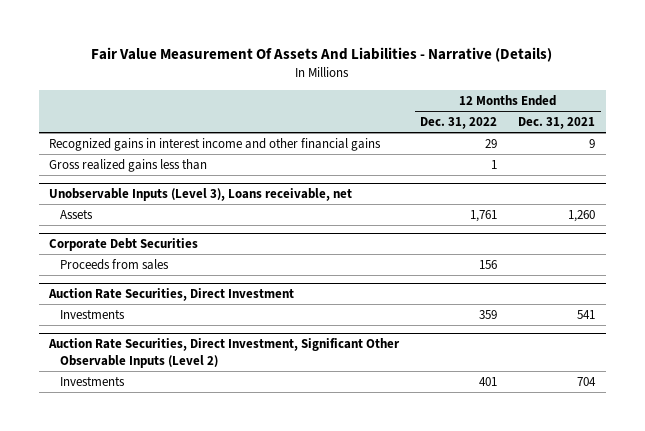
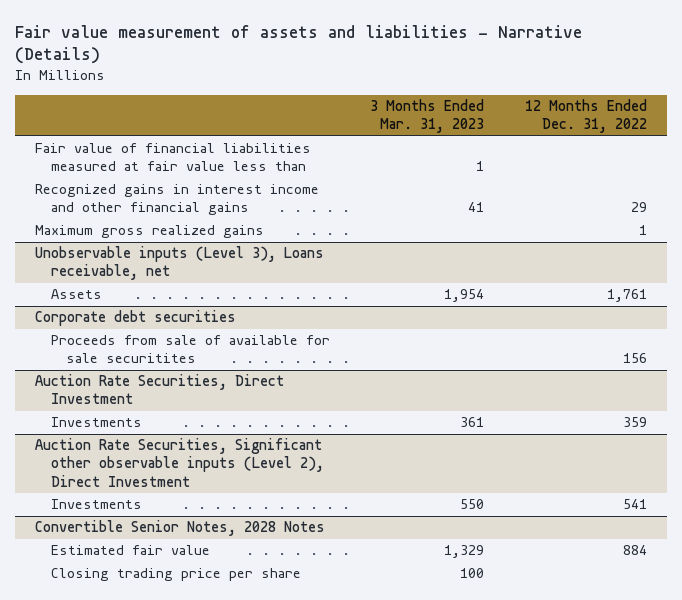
- Fair Value Measurement Of Assets And Liabilities - Narrative (Details)
+ Fair value measurement of assets and liabilities - Narrative (Details)
- | 12 Months Ended Dec. 31, 2022 | 12 Months Ended Dec. 31, 2021
+ | 3 Months Ended Mar. 31, 2023 | 12 Months Ended Dec. 31, 2022
+ Fair value of financial liabilities measured at fair value less than | 1 |
- Gross realized gains less than | 1 |
- Unobservable Inputs (Level 3), Loans receivable, net
+ Maximum gross realized gains | | 1
+ Unobservable inputs (Level 3), Loans receivable, net
- Corporate Debt Securities
- Proceeds from sales | 156 |
+ Corporate debt securities
+ Proceeds from sale of available for sale securitites | | 156
- Auction Rate Securities, Direct Investment, Significant Other Observable Inputs (Level 2)
- Investments | 401 | 704
+ Auction Rate Securities, Significant other observable inputs (Level 2), Direct Investment
+ Investments | 550 | 541
+ Convertible Senior Notes, 2028 Notes
+ Estimated fair value | 1,329 | 884
+ Closing trading price per share | 100 |

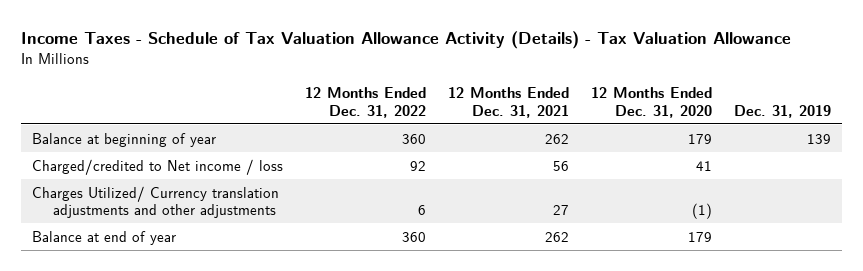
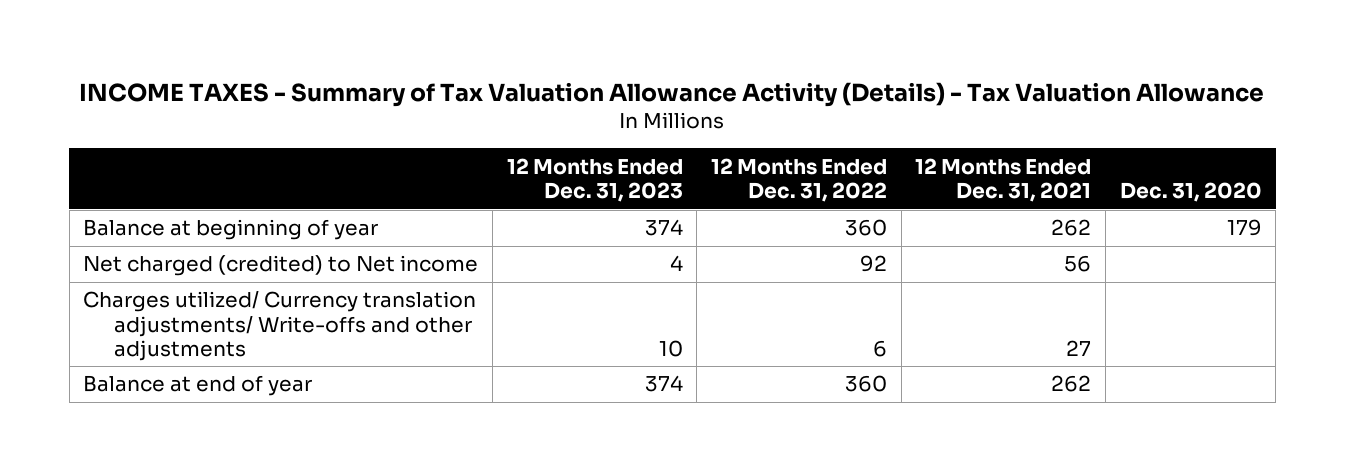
- Income Taxes - Schedule of Tax Valuation Allowance Activity (Details) - Tax Valuation Allowance
+ INCOME TAXES - Summary of Tax Valuation Allowance Activity (Details) - Tax Valuation Allowance
- | 12 Months Ended Dec. 31, 2022 | 12 Months Ended Dec. 31, 2021 | 12 Months Ended Dec. 31, 2020 | Dec. 31, 2019
+ | 12 Months Ended Dec. 31, 2023 | 12 Months Ended Dec. 31, 2022 | 12 Months Ended Dec. 31, 2021 | Dec. 31, 2020
- Charged/credited to Net income / loss | 92 | 56 | 41 |
- Charges Utilized/ Currency translation adjustments and other adjustments | 6 | 27 | (1) |
+ Net charged (credited) to Net income | 4 | 92 | 56 |
+ Charges utilized/ Currency translation adjustments/ Write-offs and other adjustments | 10 | 6 | 27 |

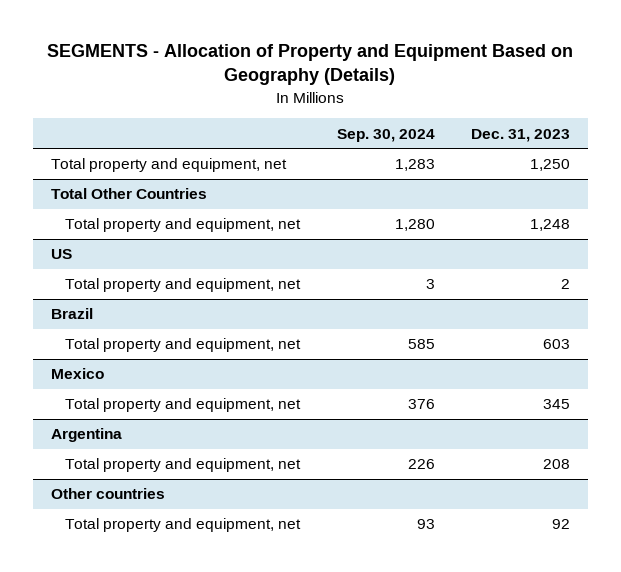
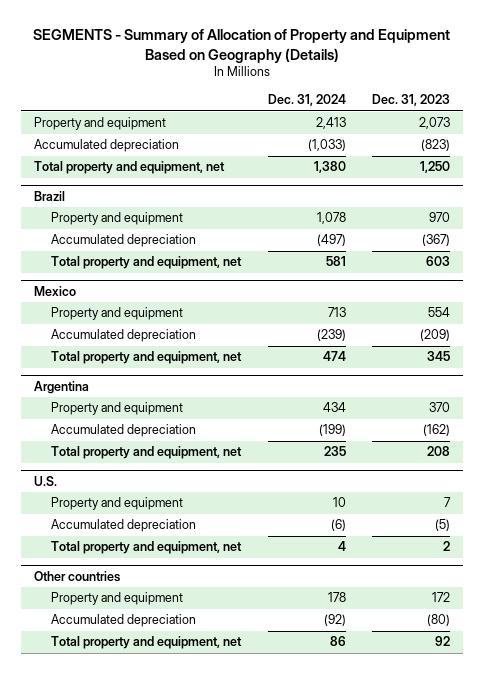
- SEGMENTS - Allocation of Property and Equipment Based on Geography (Details)
+ SEGMENTS - Summary of Allocation of Property and Equipment Based on Geography (Details)
- | Sep. 30, 2024 | Dec. 31, 2023
+ | Dec. 31, 2024 | Dec. 31, 2023
+ Property and equipment | 2,413 | 2,073
+ Accumulated depreciation | (1,033) | (823)
- Total Other Countries
- Total property and equipment, net | 1,280 | 1,248
- US
- Total property and equipment, net | 3 | 2
@ Brazil
+ Property and equipment | 1,078 | 970
+ Accumulated depreciation | (497) | (367)
@ Mexico
+ Property and equipment | 713 | 554
+ Accumulated depreciation | (239) | (209)
@ Argentina
+ Property and equipment | 434 | 370
+ Accumulated depreciation | (199) | (162)
+ U.S.
+ Property and equipment | 10 | 7
+ Accumulated depreciation | (6) | (5)
+ Total property and equipment, net | 4 | 2
@ Other countries
+ Property and equipment | 178 | 172
+ Accumulated depreciation | (92) | (80)

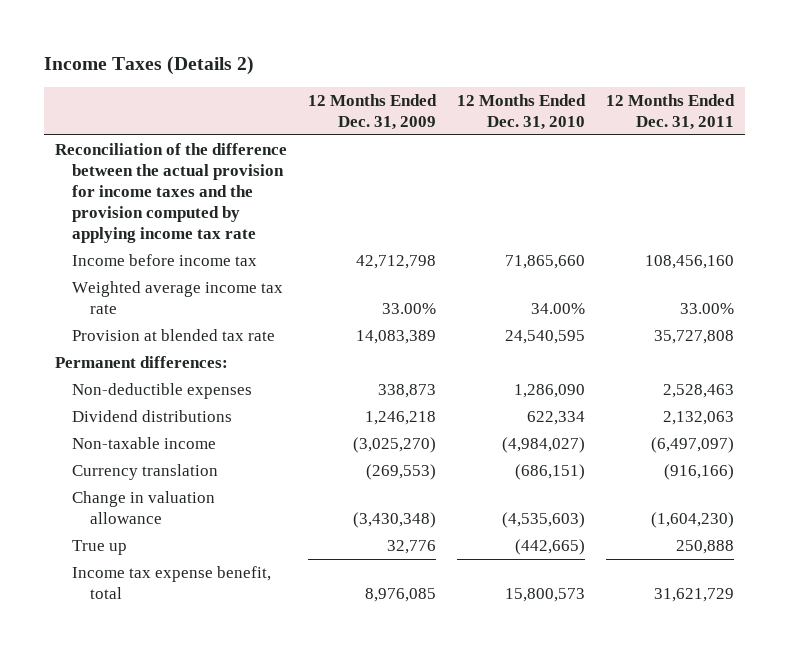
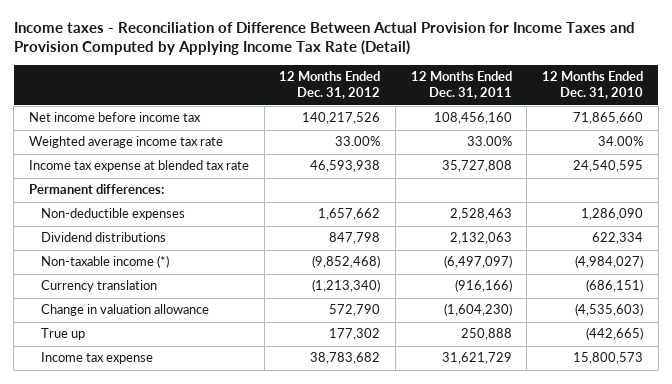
- Income Taxes (Details 2)
+ Income taxes - Reconciliation of Difference Between Actual Provision for Income Taxes and Provision Computed by Applying Income Tax Rate (Detail)
- | 12 Months Ended Dec. 31, 2009 | 12 Months Ended Dec. 31, 2010 | 12 Months Ended Dec. 31, 2011
+ | 12 Months Ended Dec. 31, 2012 | 12 Months Ended Dec. 31, 2011 | 12 Months Ended Dec. 31, 2010
- Reconciliation of the difference between the actual provision for income taxes and the provision computed by applying income tax rate
- Income before income tax | 42,712,798 | 71,865,660 | 108,456,160
+ Net income before income tax | 140,217,526 | 108,456,160 | 71,865,660
- Provision at blended tax rate | 14,083,389 | 24,540,595 | 35,727,808
+ Income tax expense at blended tax rate | 46,593,938 | 35,727,808 | 24,540,595
- Non-taxable income | (3,025,270) | (4,984,027) | (6,497,097)
+ Non-taxable income (*) | (9,852,468) | (6,497,097) | (4,984,027)
- Income tax expense benefit, total | 8,976,085 | 15,800,573 | 31,621,729
+ Income tax expense | 38,783,682 | 31,621,729 | 15,800,573

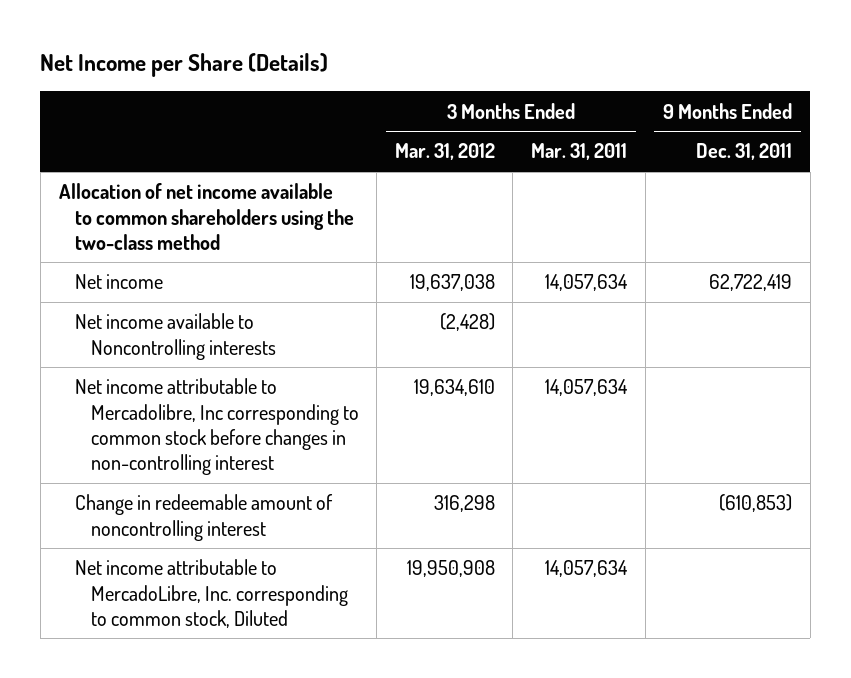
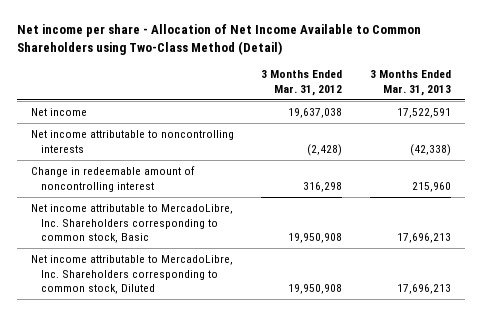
- Net Income per Share (Details)
+ Net income per share - Allocation of Net Income Available to Common Shareholders using Two-Class Method (Detail)
- | 3 Months Ended Mar. 31, 2012 | 3 Months Ended Mar. 31, 2011 | 9 Months Ended Dec. 31, 2011
+ | 3 Months Ended Mar. 31, 2012 | 3 Months Ended Mar. 31, 2013
- Allocation of net income available to common shareholders using the two-class method
- Net income available to Noncontrolling interests | (2,428) | |
- Net income attributable to Mercadolibre, Inc corresponding to common stock before changes in non-controlling interest | 19,634,610 | 14,057,634 |
+ Net income attributable to noncontrolling interests | (2,428) | (42,338)
- Net income attributable to MercadoLibre, Inc. corresponding to common stock, Diluted | 19,950,908 | 14,057,634 |
+ Net income attributable to MercadoLibre, Inc. Shareholders corresponding to common stock, Basic | 19,950,908 | 17,696,213
+ Net income attributable to MercadoLibre, Inc. Shareholders corresponding to common stock, Diluted | 19,950,908 | 17,696,213

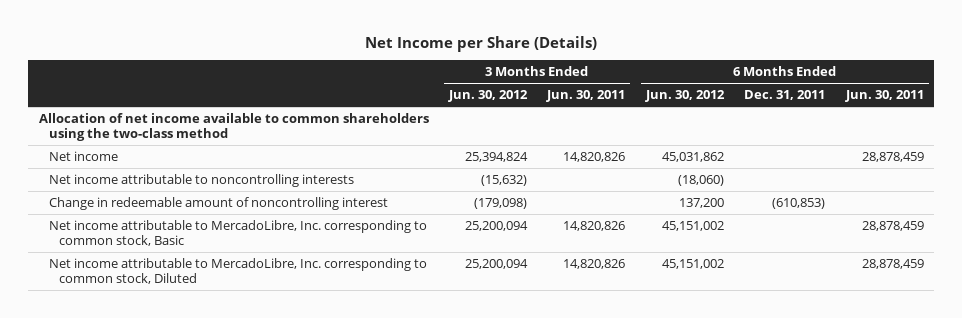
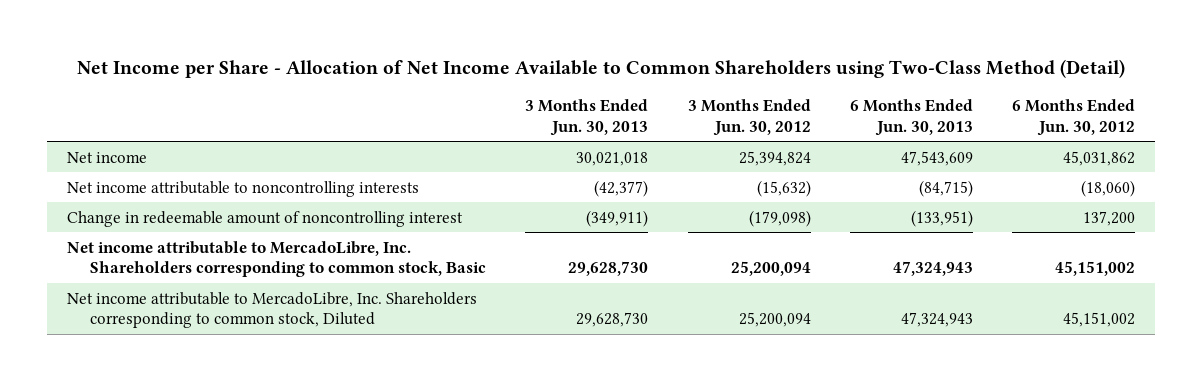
- Net Income per Share (Details)
+ Net Income per Share - Allocation of Net Income Available to Common Shareholders using Two-Class Method (Detail)
- | 3 Months Ended Jun. 30, 2012 | 3 Months Ended Jun. 30, 2011 | 6 Months Ended Jun. 30, 2012 | 6 Months Ended Dec. 31, 2011 | 6 Months Ended Jun. 30, 2011
+ | 3 Months Ended Jun. 30, 2013 | 3 Months Ended Jun. 30, 2012 | 6 Months Ended Jun. 30, 2013 | 6 Months Ended Jun. 30, 2012
- Allocation of net income available to common shareholders using the two-class method
- Net income attributable to MercadoLibre, Inc. corresponding to common stock, Basic | 25,200,094 | 14,820,826 | 45,151,002 | | 28,878,459
- Net income attributable to MercadoLibre, Inc. corresponding to common stock, Diluted | 25,200,094 | 14,820,826 | 45,151,002 | | 28,878,459
+ Net income attributable to MercadoLibre, Inc. Shareholders corresponding to common stock, Basic | 29,628,730 | 25,200,094 | 47,324,943 | 45,151,002
+ Net income attributable to MercadoLibre, Inc. Shareholders corresponding to common stock, Diluted | 29,628,730 | 25,200,094 | 47,324,943 | 45,151,002

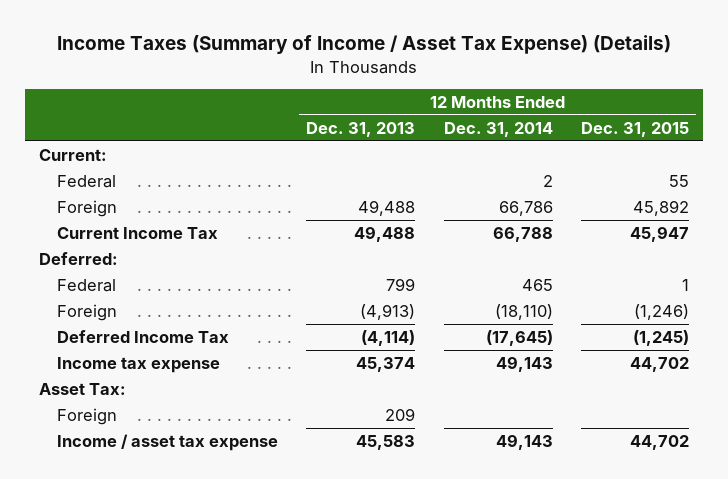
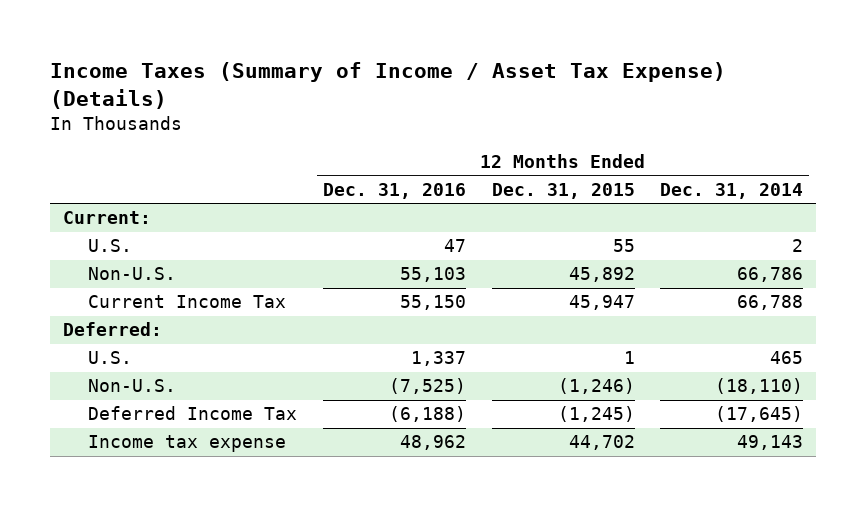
- | 12 Months Ended Dec. 31, 2013 | 12 Months Ended Dec. 31, 2014 | 12 Months Ended Dec. 31, 2015
+ | 12 Months Ended Dec. 31, 2016 | 12 Months Ended Dec. 31, 2015 | 12 Months Ended Dec. 31, 2014
- Federal | | 2 | 55
- Foreign | 49,488 | 66,786 | 45,892
+ U.S. | 47 | 55 | 2
+ Non-U.S. | 55,103 | 45,892 | 66,786
- Federal | 799 | 465 | 1
- Foreign | (4,913) | (18,110) | (1,246)
+ U.S. | 1,337 | 1 | 465
+ Non-U.S. | (7,525) | (1,246) | (18,110)
- Asset Tax:
- Foreign | 209 | |
- Income / asset tax expense | 45,583 | 49,143 | 44,702

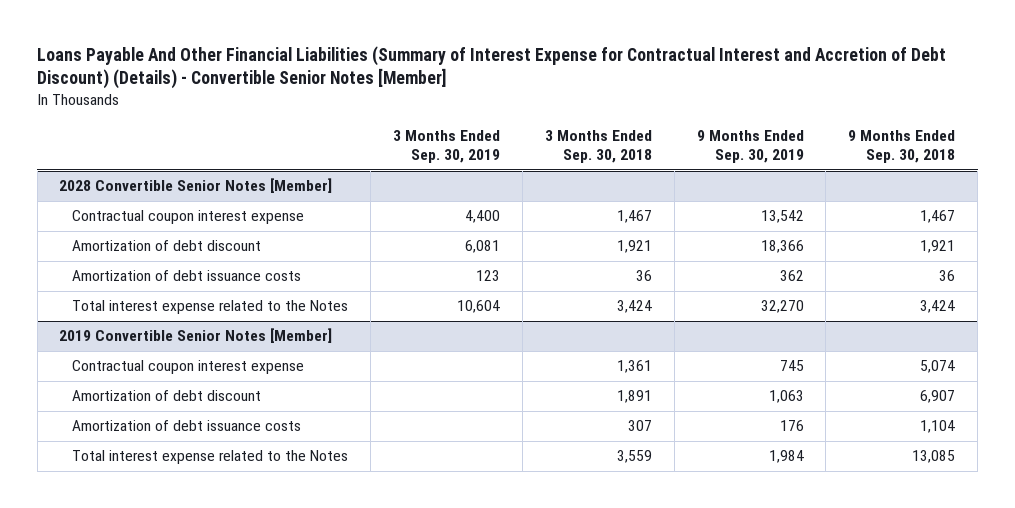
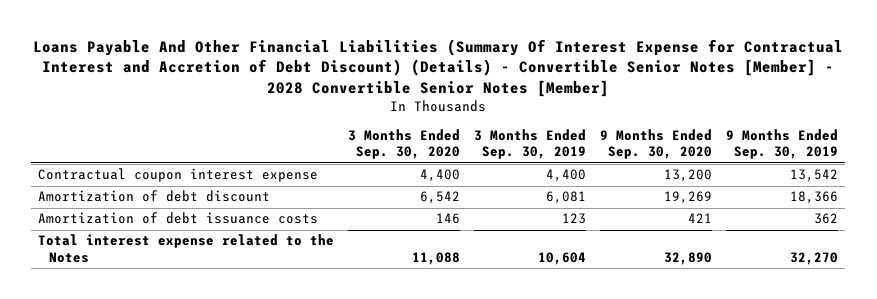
- Loans Payable And Other Financial Liabilities (Summary of Interest Expense for Contractual Interest and Accretion of Debt Discount) (Details) - Convertible Senior Notes [Member]
+ Loans Payable And Other Financial Liabilities (Summary Of Interest Expense for Contractual Interest and Accretion of Debt Discount) (Details) - Convertible Senior Notes [Member] - 2028 Convertible Senior Notes [Member]
- | 3 Months Ended Sep. 30, 2019 | 3 Months Ended Sep. 30, 2018 | 9 Months Ended Sep. 30, 2019 | 9 Months Ended Sep. 30, 2018
+ | 3 Months Ended Sep. 30, 2020 | 3 Months Ended Sep. 30, 2019 | 9 Months Ended Sep. 30, 2020 | 9 Months Ended Sep. 30, 2019
- 2028 Convertible Senior Notes [Member]
- 2019 Convertible Senior Notes [Member]
- Contractual coupon interest expense | | 1,361 | 745 | 5,074
- Amortization of debt discount | | 1,891 | 1,063 | 6,907
- Amortization of debt issuance costs | | 307 | 176 | 1,104
- Total interest expense related to the Notes | | 3,559 | 1,984 | 13,085

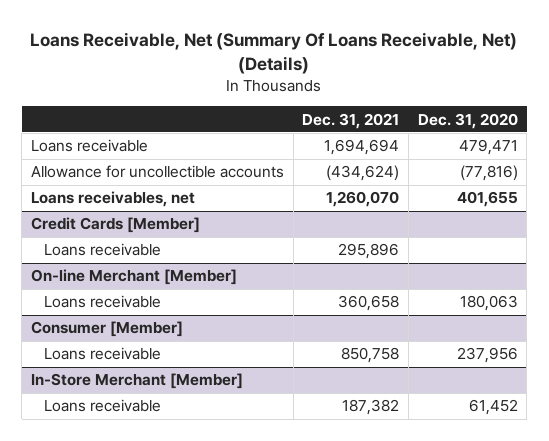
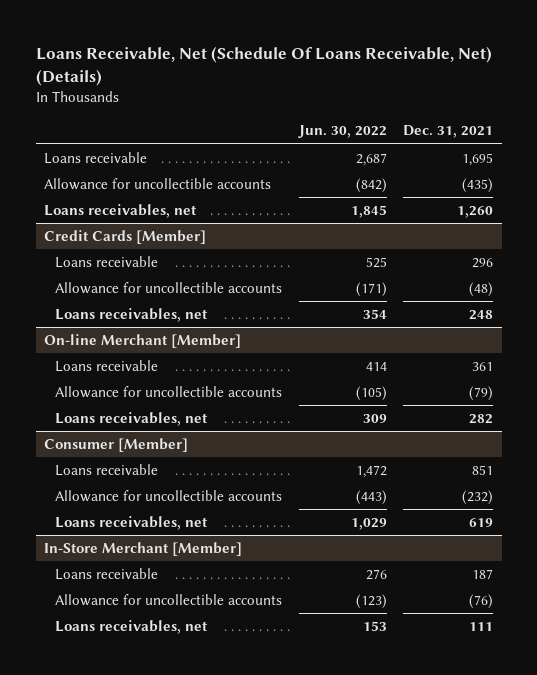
- Loans Receivable, Net (Summary Of Loans Receivable, Net) (Details)
+ Loans Receivable, Net (Schedule Of Loans Receivable, Net) (Details)
- | Dec. 31, 2021 | Dec. 31, 2020
+ | Jun. 30, 2022 | Dec. 31, 2021
- Loans receivable | 1,694,694 | 479,471
- Allowance for uncollectible accounts | (434,624) | (77,816)
- Loans receivables, net | 1,260,070 | 401,655
+ Loans receivable | 2,687 | 1,695
+ Allowance for uncollectible accounts | (842) | (435)
+ Loans receivables, net | 1,845 | 1,260
@ Credit Cards [Member]
- Loans receivable | 295,896 |
+ Loans receivable | 525 | 296
+ Allowance for uncollectible accounts | (171) | (48)
+ Loans receivables, net | 354 | 248
@ On-line Merchant [Member]
- Loans receivable | 360,658 | 180,063
+ Loans receivable | 414 | 361
+ Allowance for uncollectible accounts | (105) | (79)
+ Loans receivables, net | 309 | 282
@ Consumer [Member]
- Loans receivable | 850,758 | 237,956
+ Loans receivable | 1,472 | 851
+ Allowance for uncollectible accounts | (443) | (232)
+ Loans receivables, net | 1,029 | 619
@ In-Store Merchant [Member]
- Loans receivable | 187,382 | 61,452
+ Loans receivable | 276 | 187
+ Allowance for uncollectible accounts | (123) | (76)
+ Loans receivables, net | 153 | 111

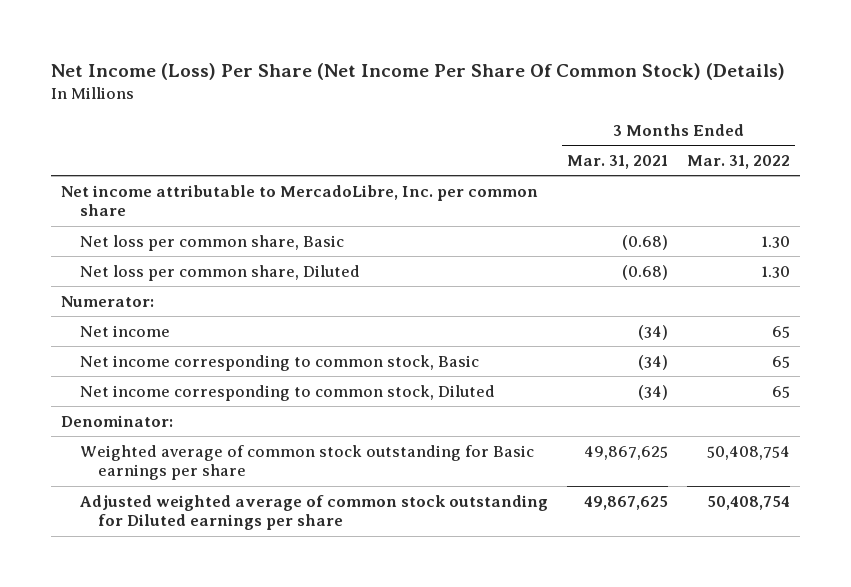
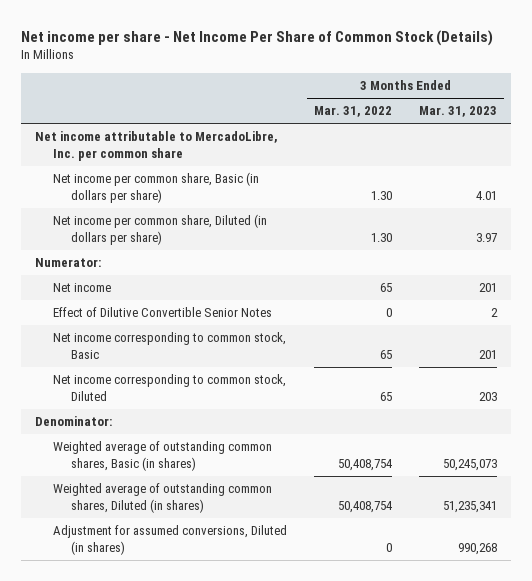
- Net Income (Loss) Per Share (Net Income Per Share Of Common Stock) (Details)
+ Net income per share - Net Income Per Share of Common Stock (Details)
- | 3 Months Ended Mar. 31, 2021 | 3 Months Ended Mar. 31, 2022
+ | 3 Months Ended Mar. 31, 2022 | 3 Months Ended Mar. 31, 2023
- Net loss per common share, Basic | (0.68) | 1.30
- Net loss per common share, Diluted | (0.68) | 1.30
+ Net income per common share, Basic (in dollars per share) | 1.30 | 4.01
+ Net income per common share, Diluted (in dollars per share) | 1.30 | 3.97
+ Effect of Dilutive Convertible Senior Notes | 0 | 2
- Weighted average of common stock outstanding for Basic earnings per share | 49,867,625 | 50,408,754
- Adjusted weighted average of common stock outstanding for Diluted earnings per share | 49,867,625 | 50,408,754
+ Weighted average of outstanding common shares, Basic (in shares) | 50,408,754 | 50,245,073
+ Weighted average of outstanding common shares, Diluted (in shares) | 50,408,754 | 51,235,341
+ Adjustment for assumed conversions, Diluted (in shares) | 0 | 990,268

